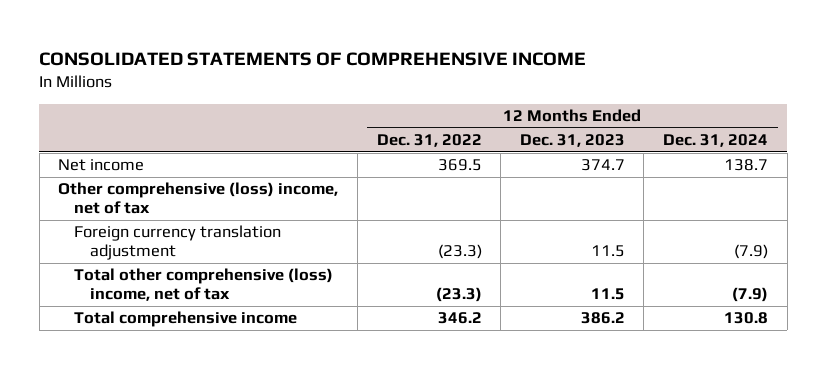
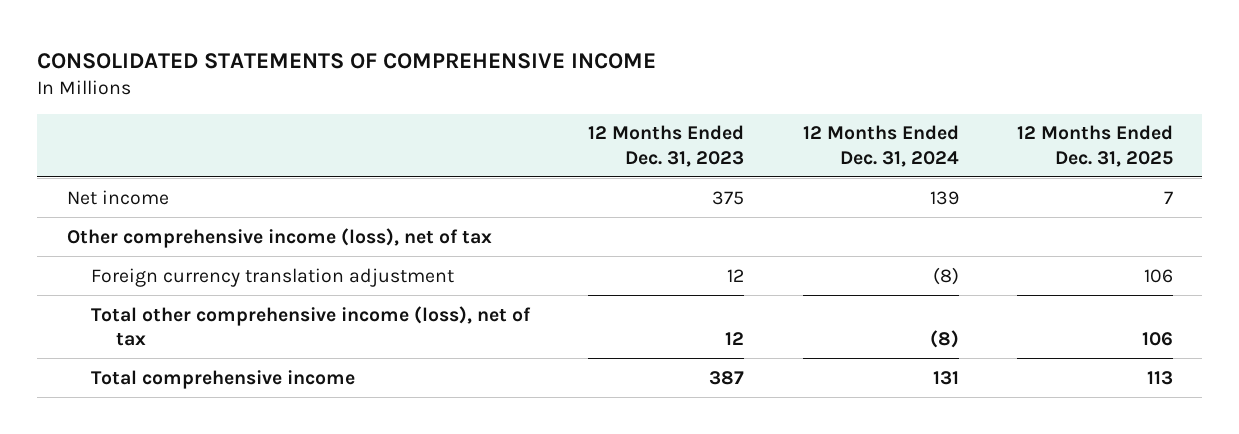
- | 12 Months Ended Dec. 31, 2022 | 12 Months Ended Dec. 31, 2023 | 12 Months Ended Dec. 31, 2024
+ | 12 Months Ended Dec. 31, 2023 | 12 Months Ended Dec. 31, 2024 | 12 Months Ended Dec. 31, 2025
- Net income | 369.5 | 374.7 | 138.7
- Other comprehensive (loss) income, net of tax
- Foreign currency translation adjustment | (23.3) | 11.5 | (7.9)
- Total other comprehensive (loss) income, net of tax | (23.3) | 11.5 | (7.9)
- Total comprehensive income | 346.2 | 386.2 | 130.8
+ Net income | 375 | 139 | 7
+ Other comprehensive income (loss), net of tax
+ Foreign currency translation adjustment | 12 | (8) | 106
+ Total other comprehensive income (loss), net of tax | 12 | (8) | 106
+ Total comprehensive income | 387 | 131 | 113

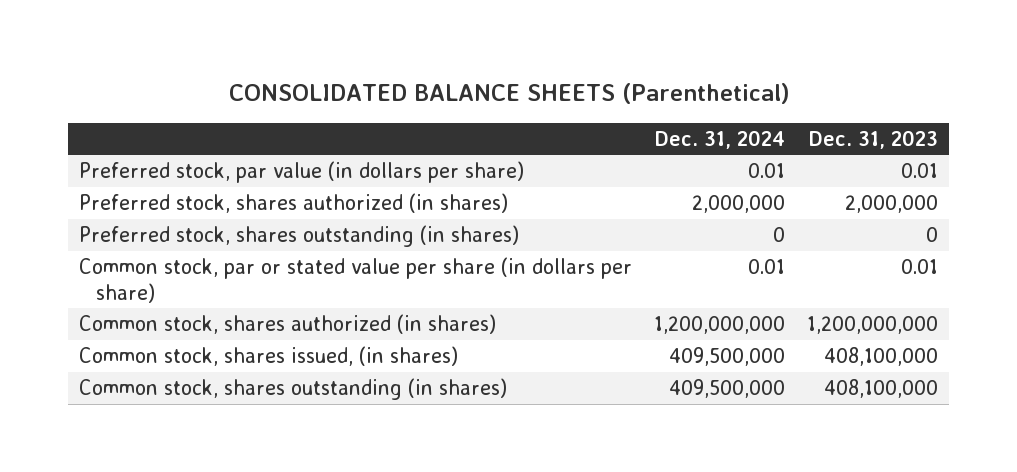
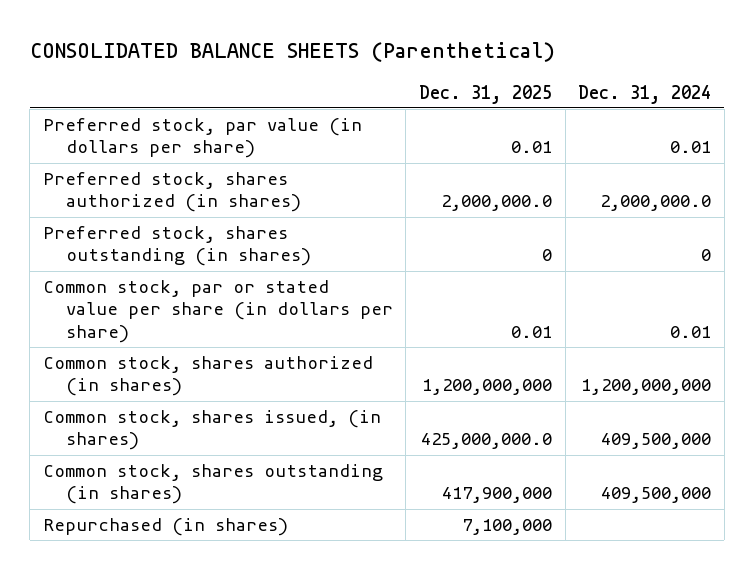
- | Dec. 31, 2024 | Dec. 31, 2023
+ | Dec. 31, 2025 | Dec. 31, 2024
- Preferred stock, shares authorized (in shares) | 2,000,000 | 2,000,000
+ Preferred stock, shares authorized (in shares) | 2,000,000.0 | 2,000,000.0
+ Repurchased (in shares) | 7,100,000 |

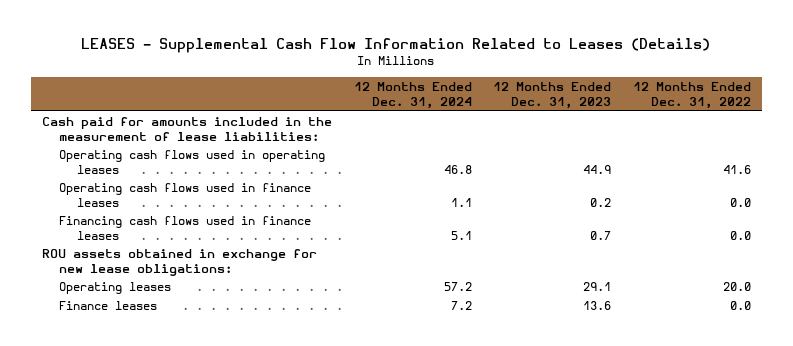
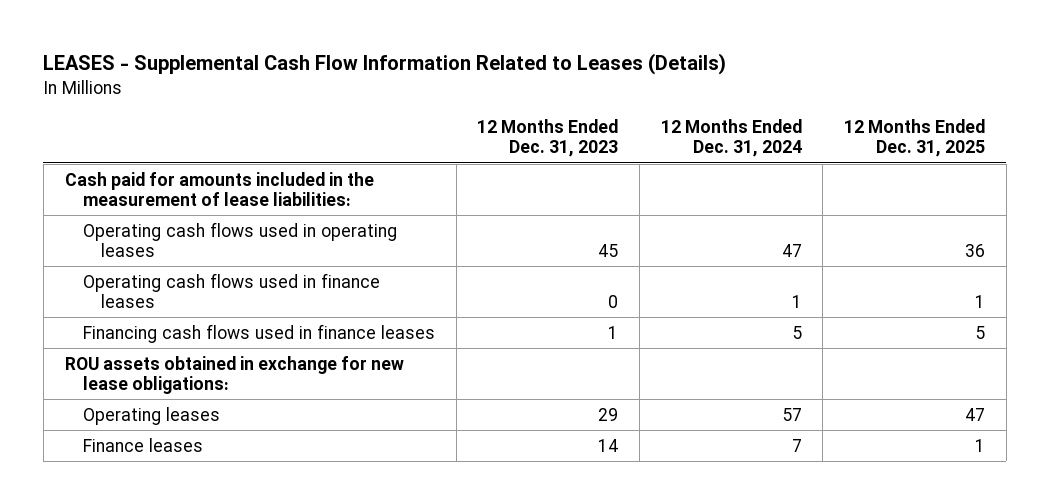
- | 12 Months Ended Dec. 31, 2024 | 12 Months Ended Dec. 31, 2023 | 12 Months Ended Dec. 31, 2022
+ | 12 Months Ended Dec. 31, 2023 | 12 Months Ended Dec. 31, 2024 | 12 Months Ended Dec. 31, 2025
- Operating cash flows used in operating leases | 46.8 | 44.9 | 41.6
- Operating cash flows used in finance leases | 1.1 | 0.2 | 0.0
- Financing cash flows used in finance leases | 5.1 | 0.7 | 0.0
+ Operating cash flows used in operating leases | 45 | 47 | 36
+ Operating cash flows used in finance leases | 0 | 1 | 1
+ Financing cash flows used in finance leases | 1 | 5 | 5
- Operating leases | 57.2 | 29.1 | 20.0
- Finance leases | 7.2 | 13.6 | 0.0
+ Operating leases | 29 | 57 | 47
+ Finance leases | 14 | 7 | 1

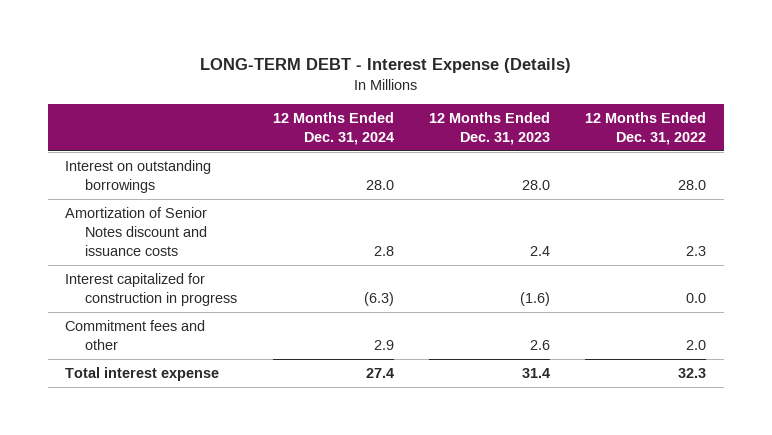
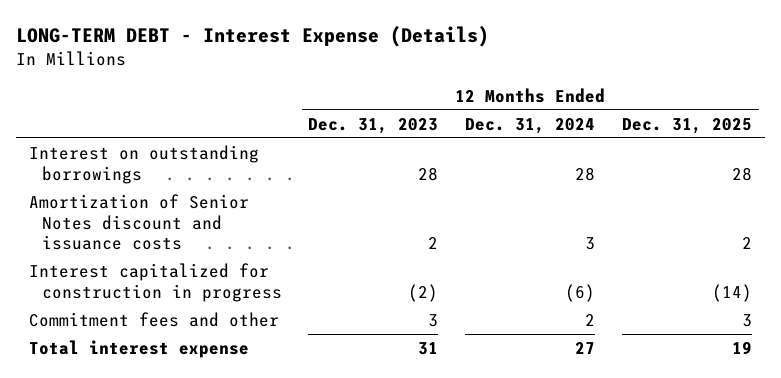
- | 12 Months Ended Dec. 31, 2024 | 12 Months Ended Dec. 31, 2023 | 12 Months Ended Dec. 31, 2022
+ | 12 Months Ended Dec. 31, 2023 | 12 Months Ended Dec. 31, 2024 | 12 Months Ended Dec. 31, 2025
- Interest on outstanding borrowings | 28.0 | 28.0 | 28.0
- Amortization of Senior Notes discount and issuance costs | 2.8 | 2.4 | 2.3
- Interest capitalized for construction in progress | (6.3) | (1.6) | 0.0
- Commitment fees and other | 2.9 | 2.6 | 2.0
- Total interest expense | 27.4 | 31.4 | 32.3
+ Interest on outstanding borrowings | 28 | 28 | 28
+ Amortization of Senior Notes discount and issuance costs | 2 | 3 | 2
+ Interest capitalized for construction in progress | (2) | (6) | (14)
+ Commitment fees and other | 3 | 2 | 3
+ Total interest expense | 31 | 27 | 19

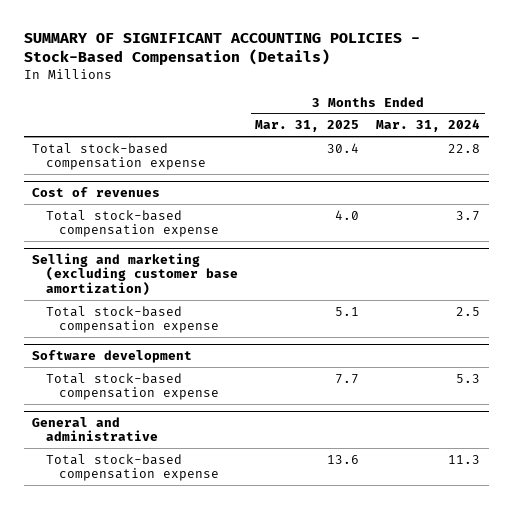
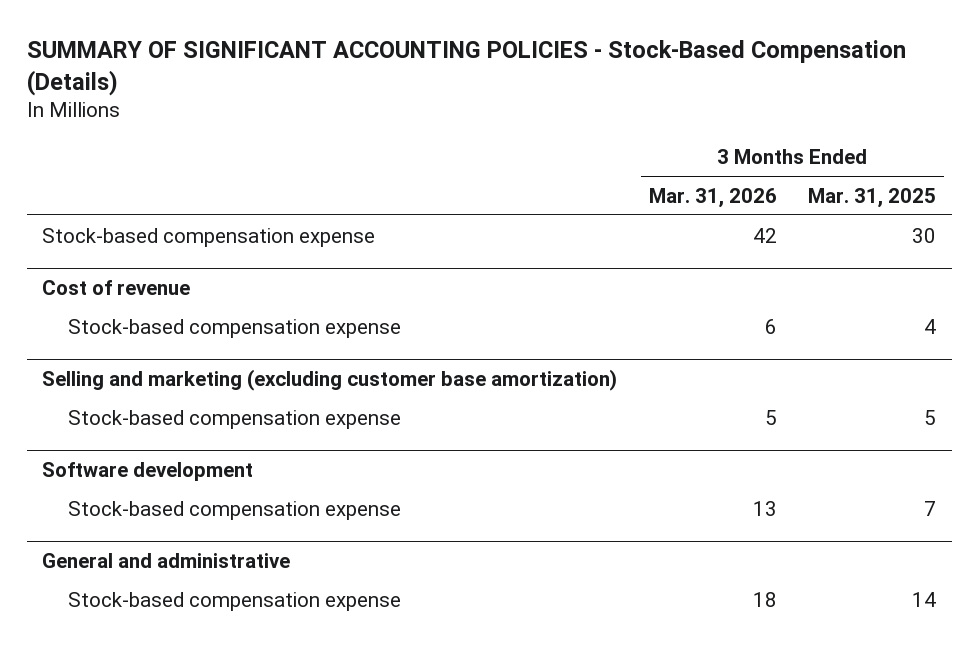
- | 3 Months Ended Mar. 31, 2025 | 3 Months Ended Mar. 31, 2024
+ | 3 Months Ended Mar. 31, 2026 | 3 Months Ended Mar. 31, 2025
- Total stock-based compensation expense | 30.4 | 22.8
- Cost of revenues
- Total stock-based compensation expense | 4.0 | 3.7
+ Stock-based compensation expense | 42 | 30
+ Cost of revenue
+ Stock-based compensation expense | 6 | 4
@ Selling and marketing (excluding customer base amortization)
- Total stock-based compensation expense | 5.1 | 2.5
+ Stock-based compensation expense | 5 | 5
@ Software development
- Total stock-based compensation expense | 7.7 | 5.3
+ Stock-based compensation expense | 13 | 7
@ General and administrative
- Total stock-based compensation expense | 13.6 | 11.3
+ Stock-based compensation expense | 18 | 14

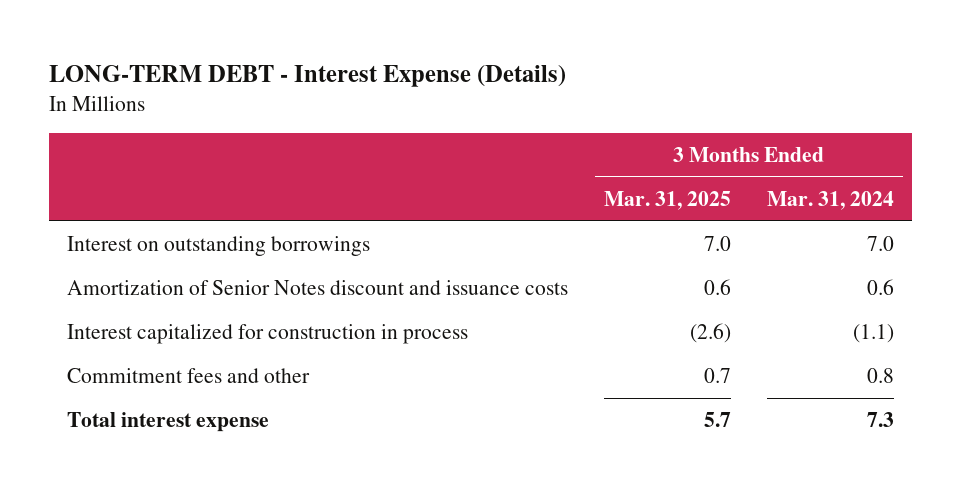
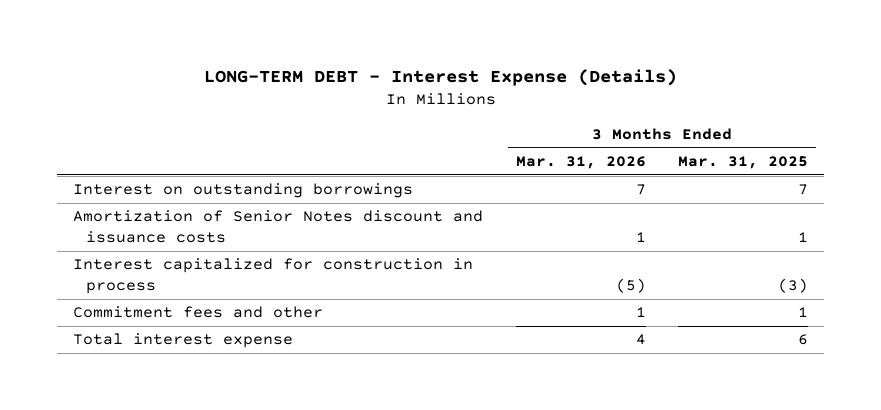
- | 3 Months Ended Mar. 31, 2025 | 3 Months Ended Mar. 31, 2024
+ | 3 Months Ended Mar. 31, 2026 | 3 Months Ended Mar. 31, 2025
- Interest on outstanding borrowings | 7.0 | 7.0
- Amortization of Senior Notes discount and issuance costs | 0.6 | 0.6
- Interest capitalized for construction in process | (2.6) | (1.1)
- Commitment fees and other | 0.7 | 0.8
- Total interest expense | 5.7 | 7.3
+ Interest on outstanding borrowings | 7 | 7
+ Amortization of Senior Notes discount and issuance costs | 1 | 1
+ Interest capitalized for construction in process | (5) | (3)
+ Commitment fees and other | 1 | 1
+ Total interest expense | 4 | 6

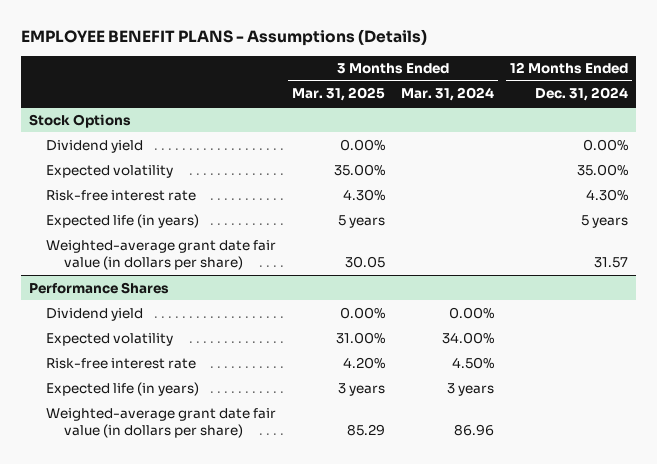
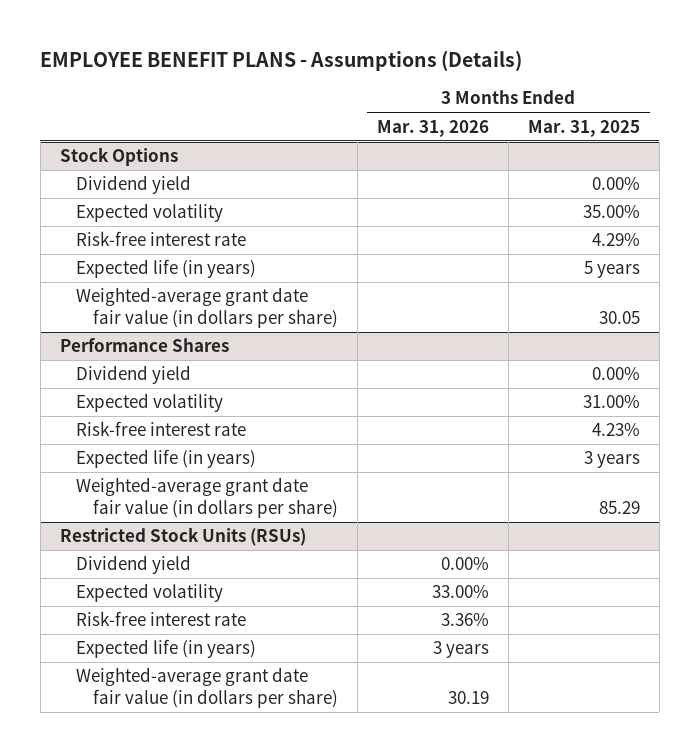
- | 3 Months Ended Mar. 31, 2025 | 3 Months Ended Mar. 31, 2024 | 12 Months Ended Dec. 31, 2024
+ | 3 Months Ended Mar. 31, 2026 | 3 Months Ended Mar. 31, 2025
@ Stock Options
- Risk-free interest rate | 4.30% | | 4.30%
+ Risk-free interest rate | | 4.29%
@ Performance Shares
- Risk-free interest rate | 4.20% | 4.50% |
+ Risk-free interest rate | | 4.23%
+ Restricted Stock Units (RSUs)
+ Dividend yield | 0.00% |
+ Expected volatility | 33.00% |
+ Risk-free interest rate | 3.36% |
+ Expected life (in years) | 3 years |
+ Weighted-average grant date fair value (in dollars per share) | 30.19 |

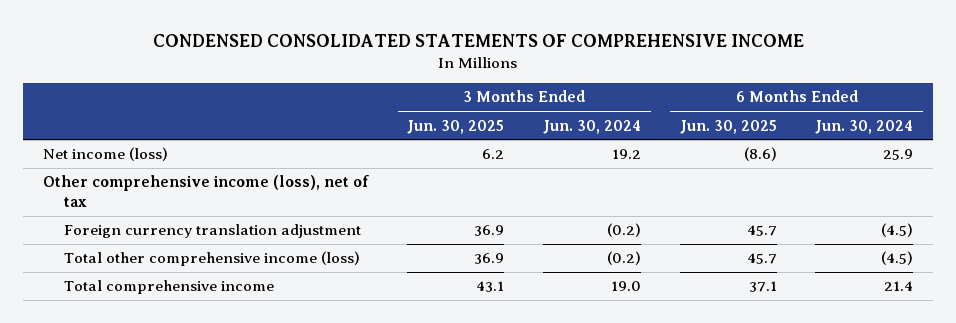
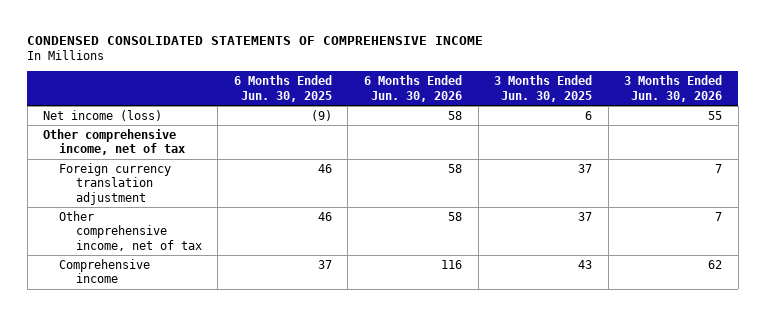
- | 3 Months Ended Jun. 30, 2025 | 3 Months Ended Jun. 30, 2024 | 6 Months Ended Jun. 30, 2025 | 6 Months Ended Jun. 30, 2024
+ | 6 Months Ended Jun. 30, 2025 | 6 Months Ended Jun. 30, 2026 | 3 Months Ended Jun. 30, 2025 | 3 Months Ended Jun. 30, 2026
- Net income (loss) | 6.2 | 19.2 | (8.6) | 25.9
- Other comprehensive income (loss), net of tax
- Foreign currency translation adjustment | 36.9 | (0.2) | 45.7 | (4.5)
- Total other comprehensive income (loss) | 36.9 | (0.2) | 45.7 | (4.5)
- Total comprehensive income | 43.1 | 19.0 | 37.1 | 21.4
+ Net income (loss) | (9) | 58 | 6 | 55
+ Other comprehensive income, net of tax
+ Foreign currency translation adjustment | 46 | 58 | 37 | 7
+ Other comprehensive income, net of tax | 46 | 58 | 37 | 7
+ Comprehensive income | 37 | 116 | 43 | 62

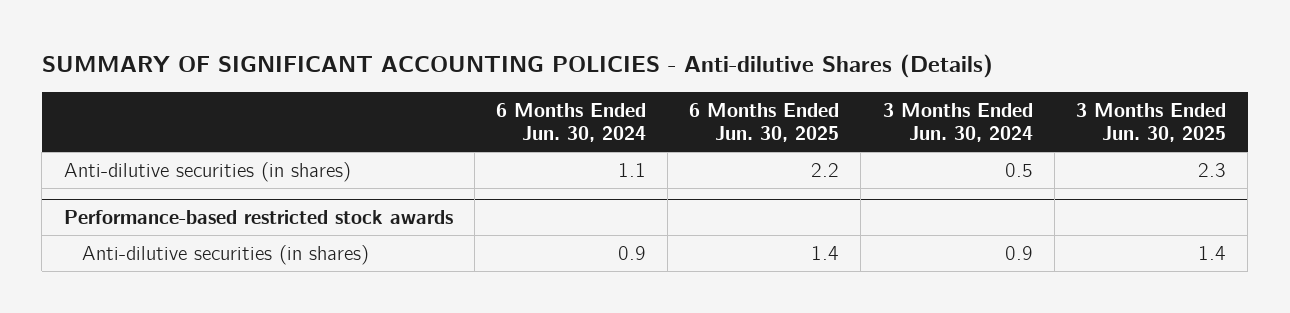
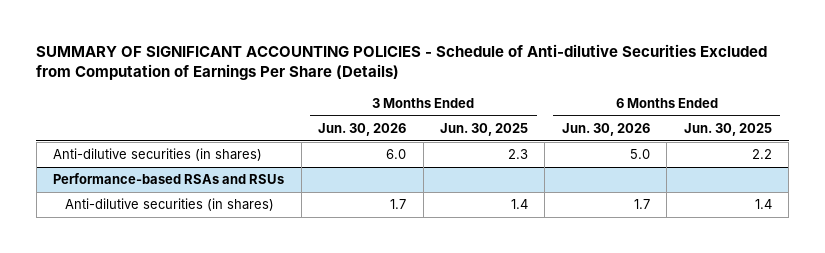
- SUMMARY OF SIGNIFICANT ACCOUNTING POLICIES - Anti-dilutive Shares (Details)
+ SUMMARY OF SIGNIFICANT ACCOUNTING POLICIES - Schedule of Anti-dilutive Securities Excluded from Computation of Earnings Per Share (Details)
- | 6 Months Ended Jun. 30, 2024 | 6 Months Ended Jun. 30, 2025 | 3 Months Ended Jun. 30, 2024 | 3 Months Ended Jun. 30, 2025
+ | 3 Months Ended Jun. 30, 2026 | 3 Months Ended Jun. 30, 2025 | 6 Months Ended Jun. 30, 2026 | 6 Months Ended Jun. 30, 2025
- Performance-based restricted stock awards
+ Performance-based RSAs and RSUs

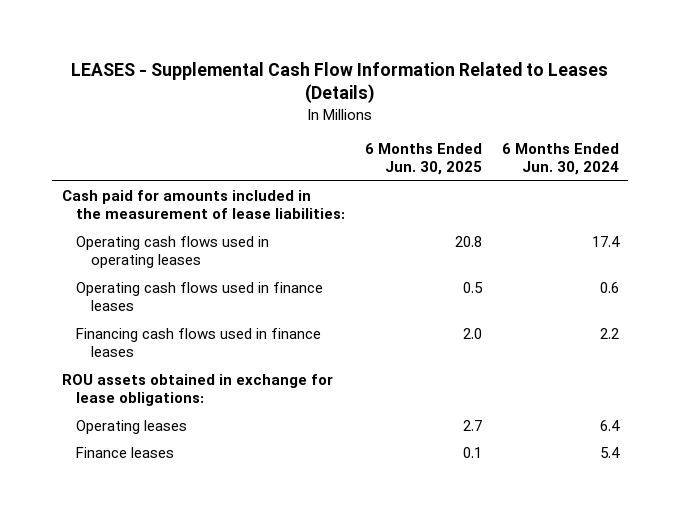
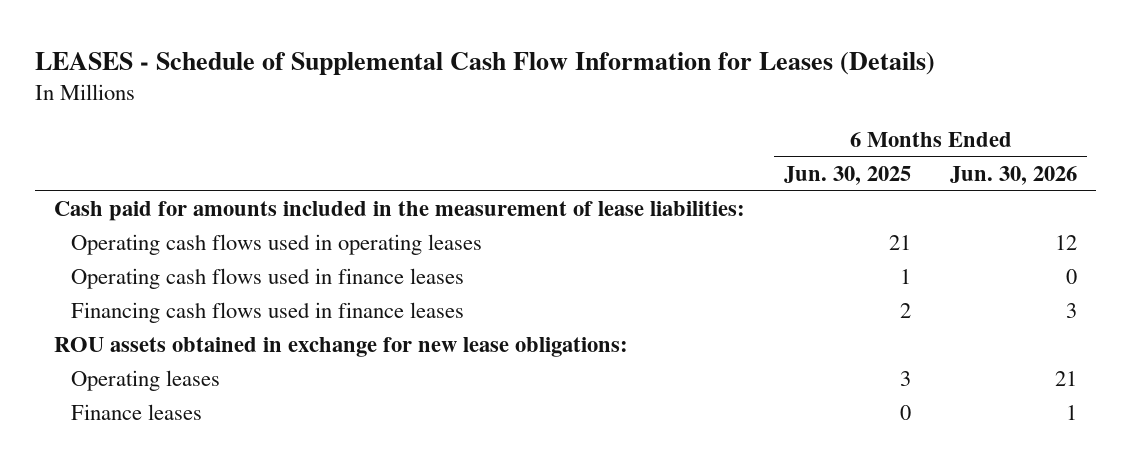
- LEASES - Supplemental Cash Flow Information Related to Leases (Details)
+ LEASES - Schedule of Supplemental Cash Flow Information for Leases (Details)
- | 6 Months Ended Jun. 30, 2025 | 6 Months Ended Jun. 30, 2024
+ | 6 Months Ended Jun. 30, 2025 | 6 Months Ended Jun. 30, 2026
- Operating cash flows used in operating leases | 20.8 | 17.4
- Operating cash flows used in finance leases | 0.5 | 0.6
- Financing cash flows used in finance leases | 2.0 | 2.2
- ROU assets obtained in exchange for lease obligations:
- Operating leases | 2.7 | 6.4
- Finance leases | 0.1 | 5.4
+ Operating cash flows used in operating leases | 21 | 12
+ Operating cash flows used in finance leases | 1 | 0
+ Financing cash flows used in finance leases | 2 | 3
+ ROU assets obtained in exchange for new lease obligations:
+ Operating leases | 3 | 21
+ Finance leases | 0 | 1

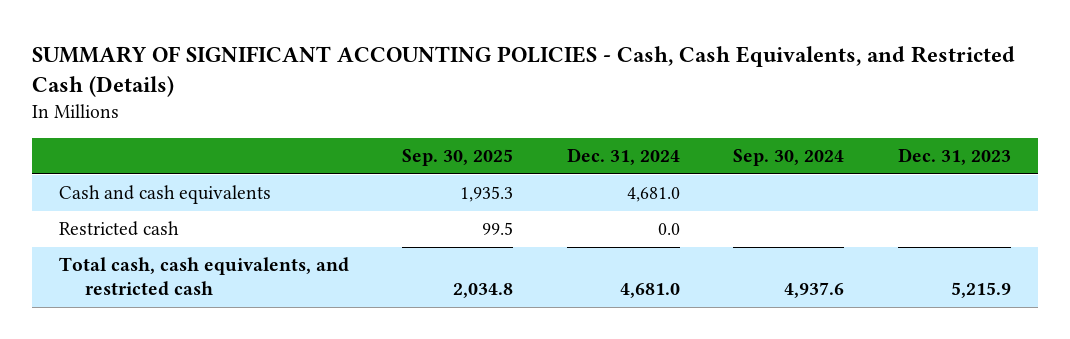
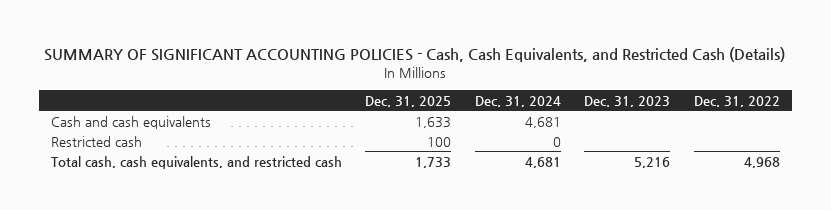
- | Sep. 30, 2025 | Dec. 31, 2024 | Sep. 30, 2024 | Dec. 31, 2023
+ | Dec. 31, 2025 | Dec. 31, 2024 | Dec. 31, 2023 | Dec. 31, 2022
- Cash and cash equivalents | 1,935.3 | 4,681.0 | |
- Restricted cash | 99.5 | 0.0 | |
- Total cash, cash equivalents, and restricted cash | 2,034.8 | 4,681.0 | 4,937.6 | 5,215.9
+ Cash and cash equivalents | 1,633 | 4,681 | |
+ Restricted cash | 100 | 0 | |
+ Total cash, cash equivalents, and restricted cash | 1,733 | 4,681 | 5,216 | 4,968

